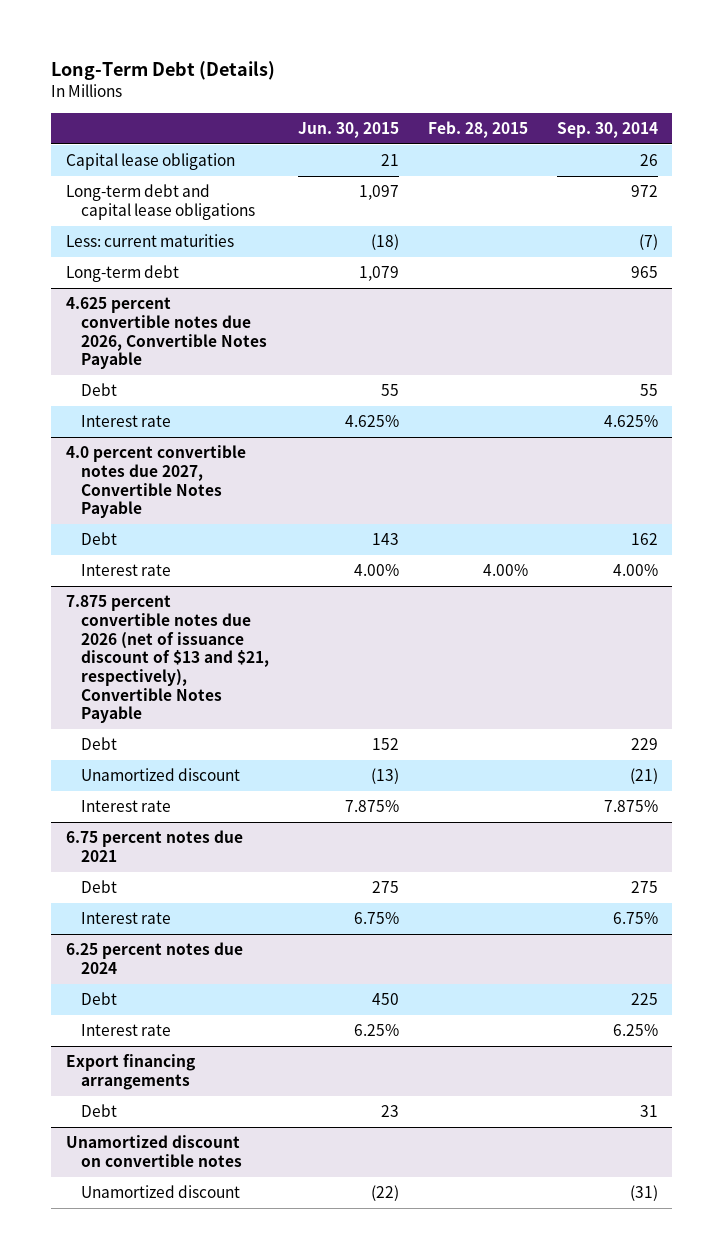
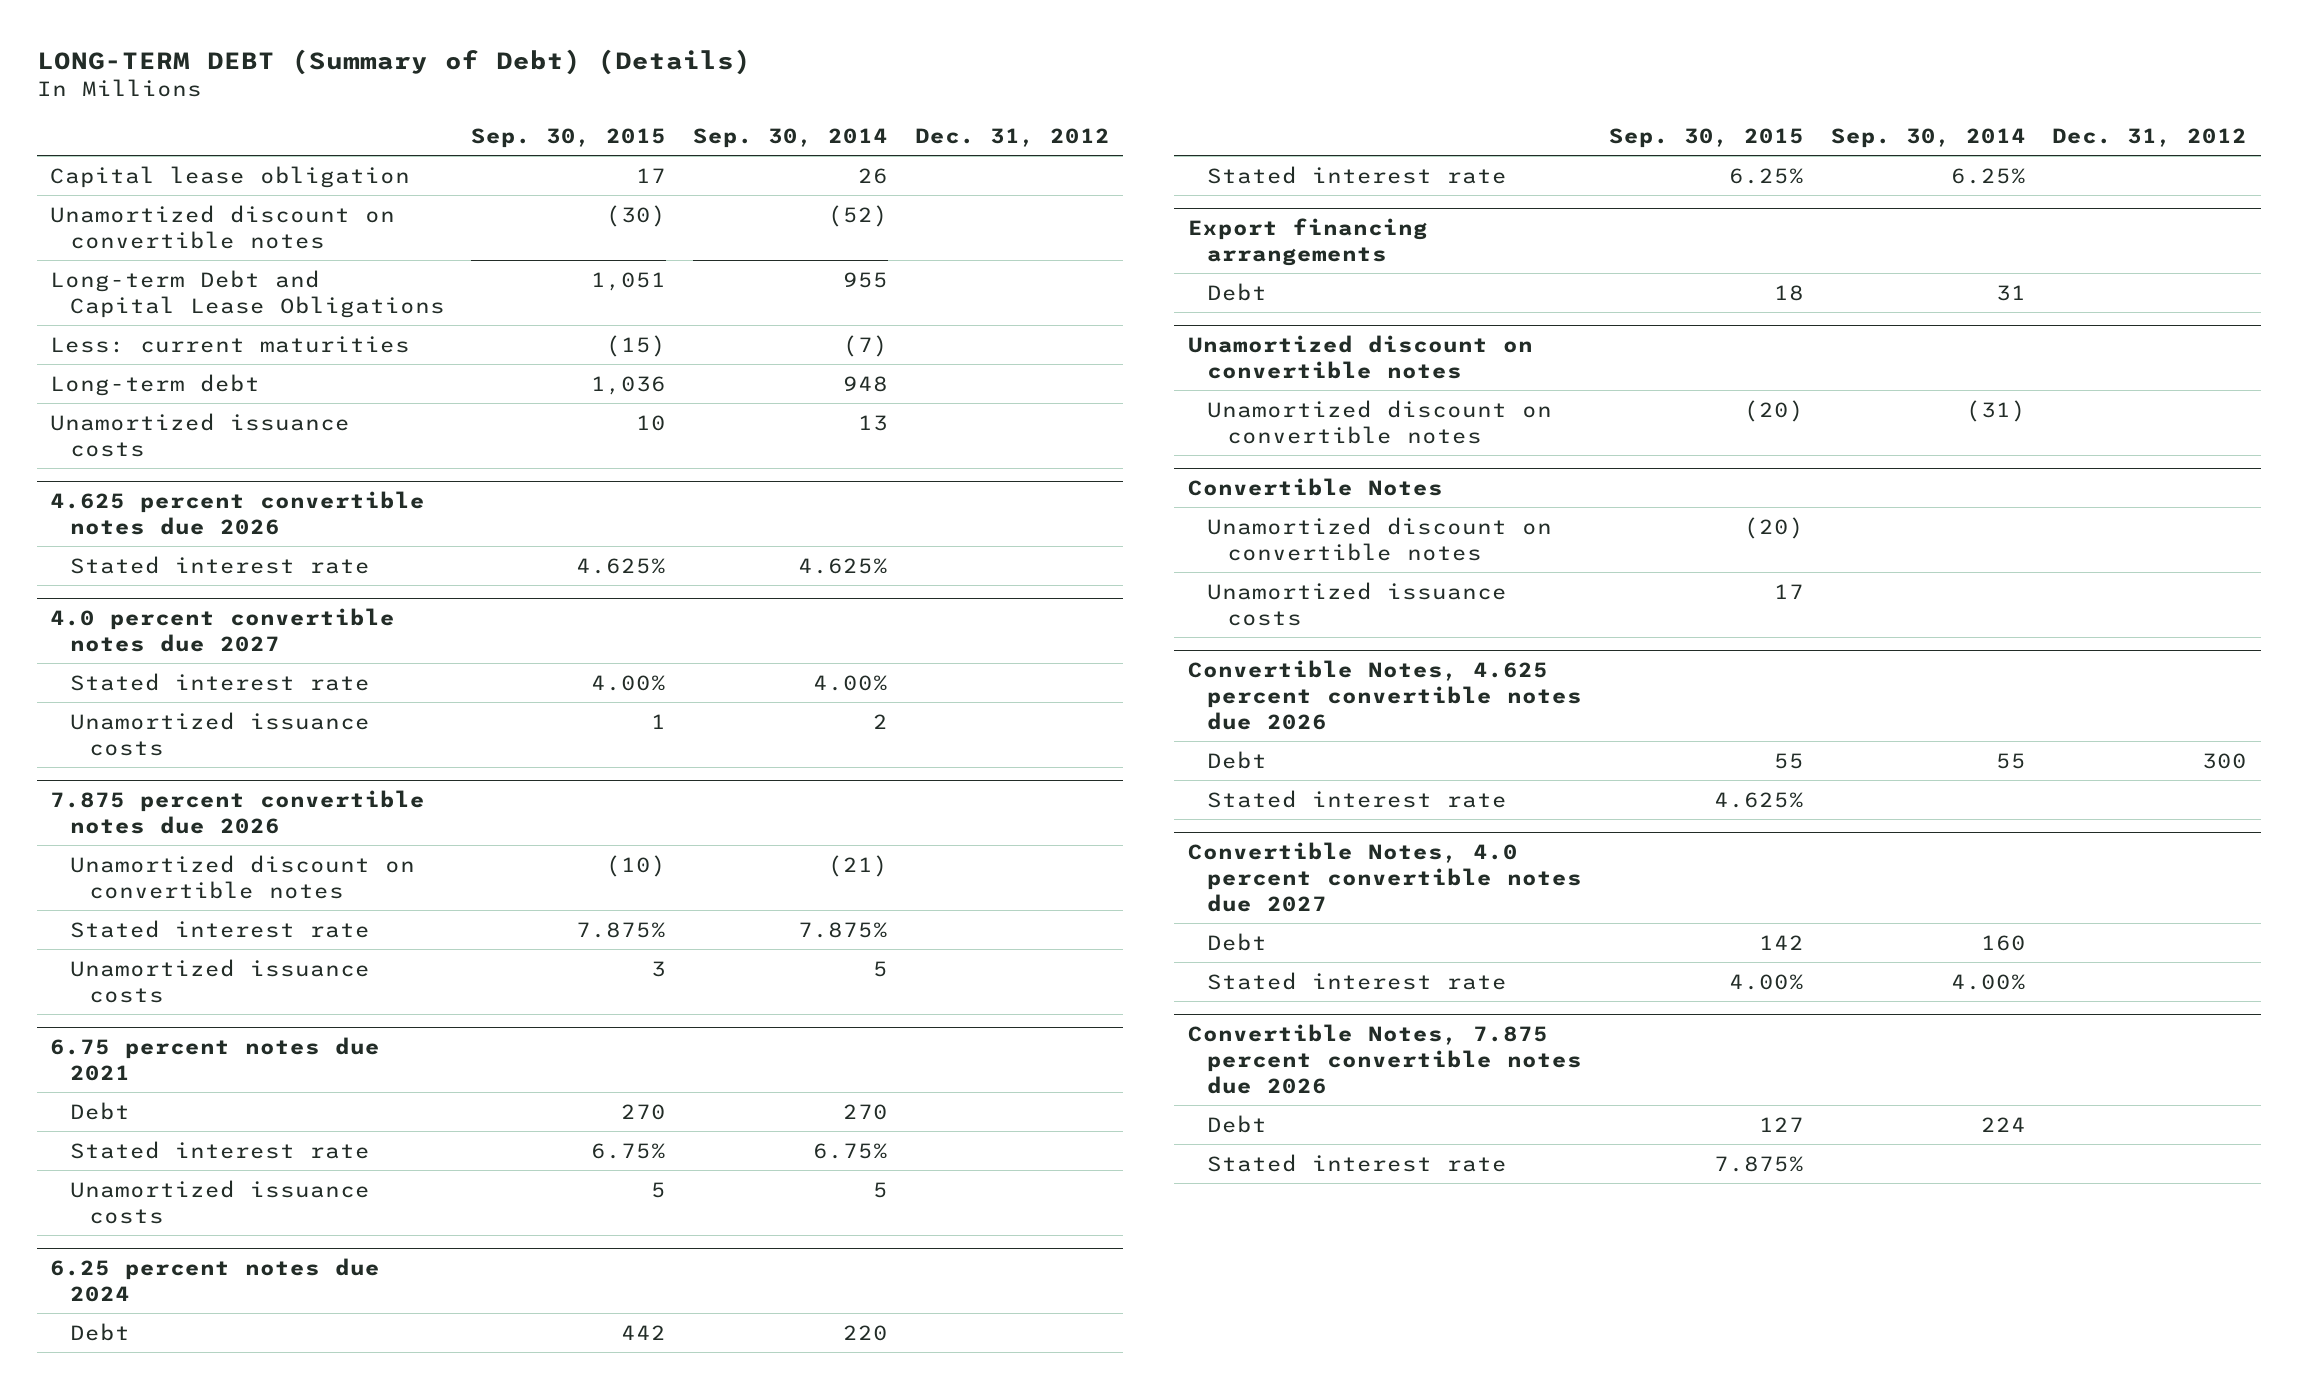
- Long-Term Debt (Details)
+ LONG-TERM DEBT (Summary of Debt) (Details)
- | Jun. 30, 2015 | Feb. 28, 2015 | Sep. 30, 2014
+ | Sep. 30, 2015 | Sep. 30, 2014 | Dec. 31, 2012
- Long-term debt and capital lease obligations | 1,097 | | 972
+ Unamortized discount on convertible notes | (30) | (52) |
+ Long-term Debt and Capital Lease Obligations | 1,051 | 955 |
- Long-term debt | 1,079 | | 965
- 4.625 percent convertible notes due 2026, Convertible Notes Payable
- Debt | 55 | | 55
- Interest rate | 4.625% | | 4.625%
- 4.0 percent convertible notes due 2027, Convertible Notes Payable
- Debt | 143 | | 162
- Interest rate | 4.00% | 4.00% | 4.00%
- 7.875 percent convertible notes due 2026 (net of issuance discount of $13 and $21, respectively), Convertible Notes Payable
- Debt | 152 | | 229
- Unamortized discount | (13) | | (21)
- Interest rate | 7.875% | | 7.875%
+ Long-term debt | 1,036 | 948 |
+ Unamortized issuance costs | 10 | 13 |
+ 4.625 percent convertible notes due 2026
+ Stated interest rate | 4.625% | 4.625% |
+ 4.0 percent convertible notes due 2027
+ Stated interest rate | 4.00% | 4.00% |
+ Unamortized issuance costs | 1 | 2 |
+ 7.875 percent convertible notes due 2026
+ Unamortized discount on convertible notes | (10) | (21) |
+ Stated interest rate | 7.875% | 7.875% |
+ Unamortized issuance costs | 3 | 5 |
@ 6.75 percent notes due 2021
- Debt | 275 | | 275
- Interest rate | 6.75% | | 6.75%
+ Debt | 270 | 270 |
+ Stated interest rate | 6.75% | 6.75% |
+ Unamortized issuance costs | 5 | 5 |
@ 6.25 percent notes due 2024
- Debt | 450 | | 225
- Interest rate | 6.25% | | 6.25%
+ Debt | 442 | 220 |
+ Stated interest rate | 6.25% | 6.25% |
@ Unamortized discount on convertible notes
- Unamortized discount | (22) | | (31)
+ Unamortized discount on convertible notes | (20) | (31) |
+ Convertible Notes
+ Unamortized discount on convertible notes | (20) | |
+ Unamortized issuance costs | 17 | |
+ Convertible Notes, 4.625 percent convertible notes due 2026
+ Debt | 55 | 55 | 300
+ Stated interest rate | 4.625% | |
+ Convertible Notes, 4.0 percent convertible notes due 2027
+ Debt | 142 | 160 |
+ Stated interest rate | 4.00% | 4.00% |
+ Convertible Notes, 7.875 percent convertible notes due 2026
+ Debt | 127 | 224 |
+ Stated interest rate | 7.875% | |

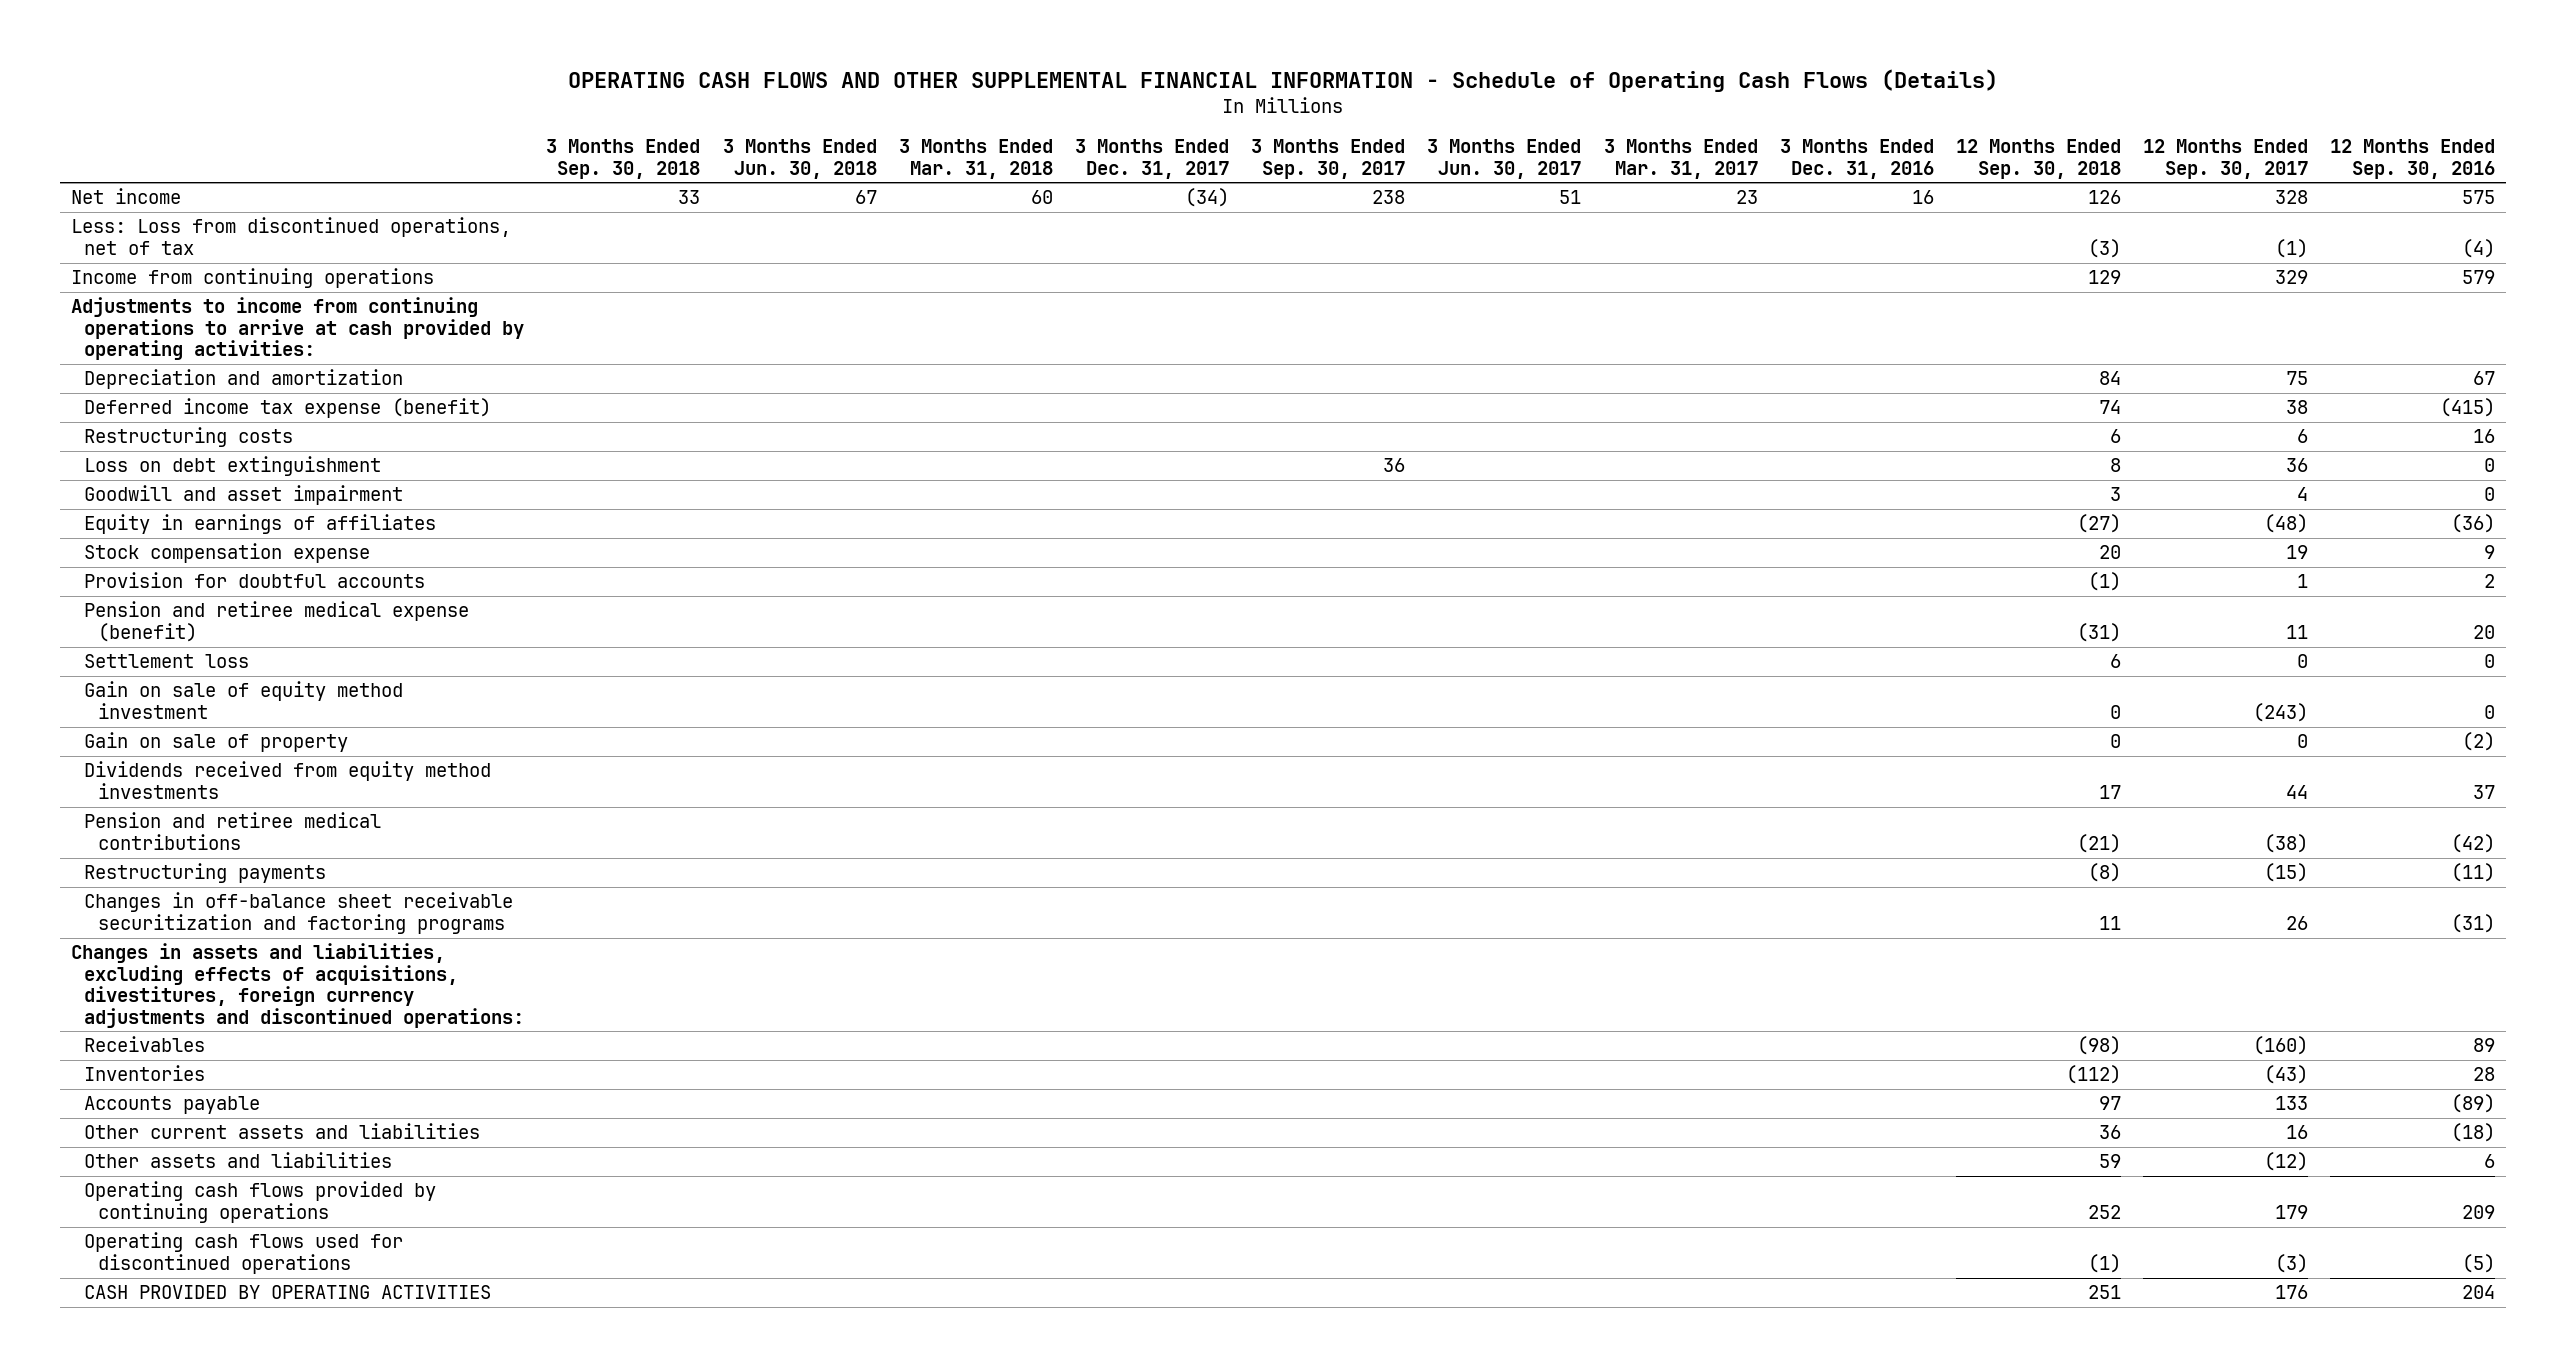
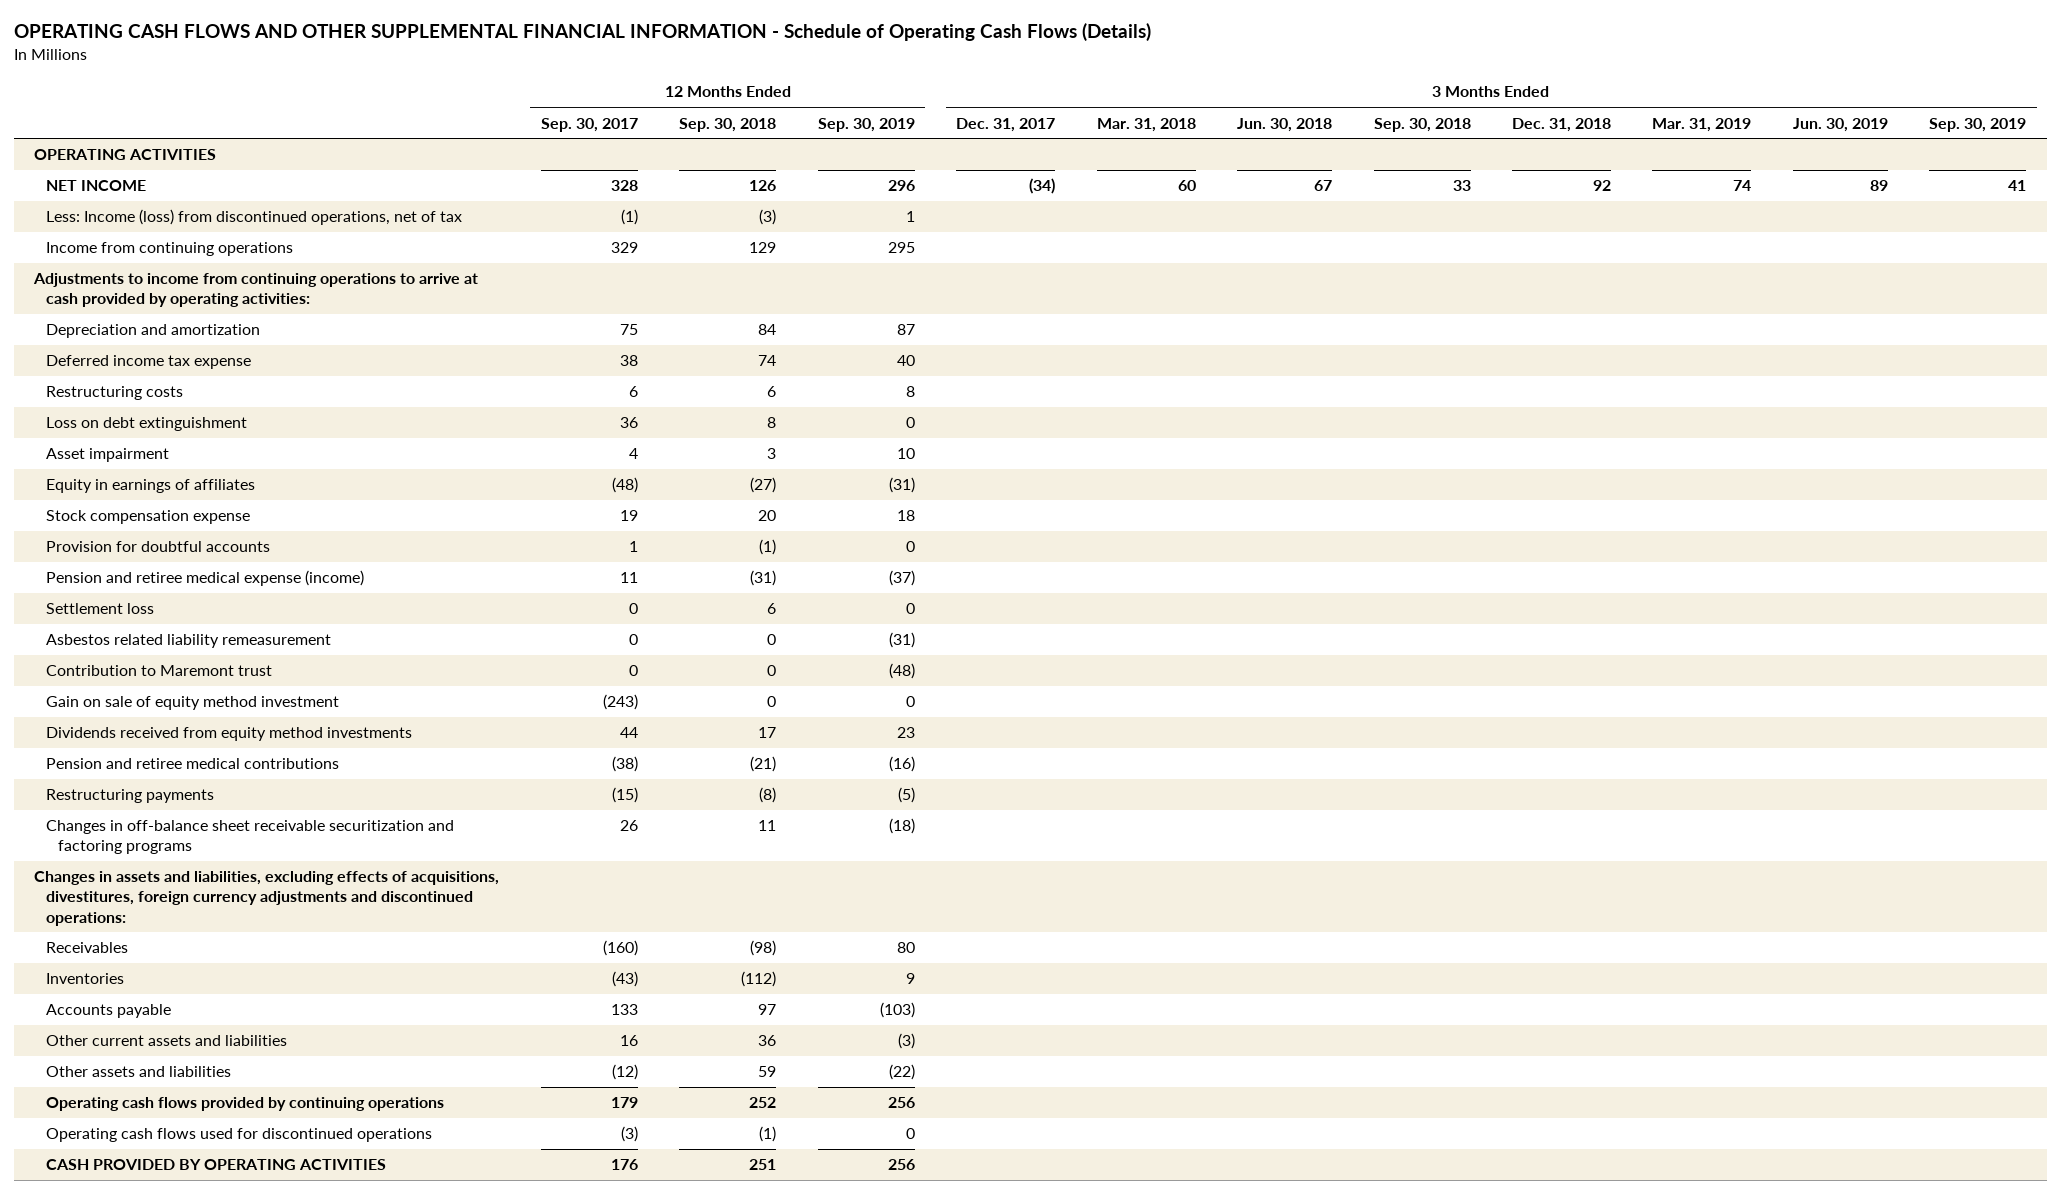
- | 3 Months Ended Sep. 30, 2018 | 3 Months Ended Jun. 30, 2018 | 3 Months Ended Mar. 31, 2018 | 3 Months Ended Dec. 31, 2017 | 3 Months Ended Sep. 30, 2017 | 3 Months Ended Jun. 30, 2017 | 3 Months Ended Mar. 31, 2017 | 3 Months Ended Dec. 31, 2016 | 12 Months Ended Sep. 30, 2018 | 12 Months Ended Sep. 30, 2017 | 12 Months Ended Sep. 30, 2016
+ | 12 Months Ended Sep. 30, 2017 | 12 Months Ended Sep. 30, 2018 | 12 Months Ended Sep. 30, 2019 | 3 Months Ended Dec. 31, 2017 | 3 Months Ended Mar. 31, 2018 | 3 Months Ended Jun. 30, 2018 | 3 Months Ended Sep. 30, 2018 | 3 Months Ended Dec. 31, 2018 | 3 Months Ended Mar. 31, 2019 | 3 Months Ended Jun. 30, 2019 | 3 Months Ended Sep. 30, 2019
- Net income | 33 | 67 | 60 | (34) | 238 | 51 | 23 | 16 | 126 | 328 | 575
- Less: Loss from discontinued operations, net of tax | | | | | | | | | (3) | (1) | (4)
+ OPERATING ACTIVITIES
+ NET INCOME | 328 | 126 | 296 | (34) | 60 | 67 | 33 | 92 | 74 | 89 | 41
+ Less: Income (loss) from discontinued operations, net of tax | (1) | (3) | 1 | | | | | | | |
- Deferred income tax expense (benefit) | | | | | | | | | 74 | 38 | (415)
+ Deferred income tax expense | 38 | 74 | 40 | | | | | | | |
- Goodwill and asset impairment | | | | | | | | | 3 | 4 | 0
+ Asset impairment | 4 | 3 | 10 | | | | | | | |
- Pension and retiree medical expense (benefit) | | | | | | | | | (31) | 11 | 20
+ Pension and retiree medical expense (income) | 11 | (31) | (37) | | | | | | | |
+ Asbestos related liability remeasurement | 0 | 0 | (31) | | | | | | | |
+ Contribution to Maremont trust | 0 | 0 | (48) | | | | | | | |
- Gain on sale of property | | | | | | | | | 0 | 0 | (2)

